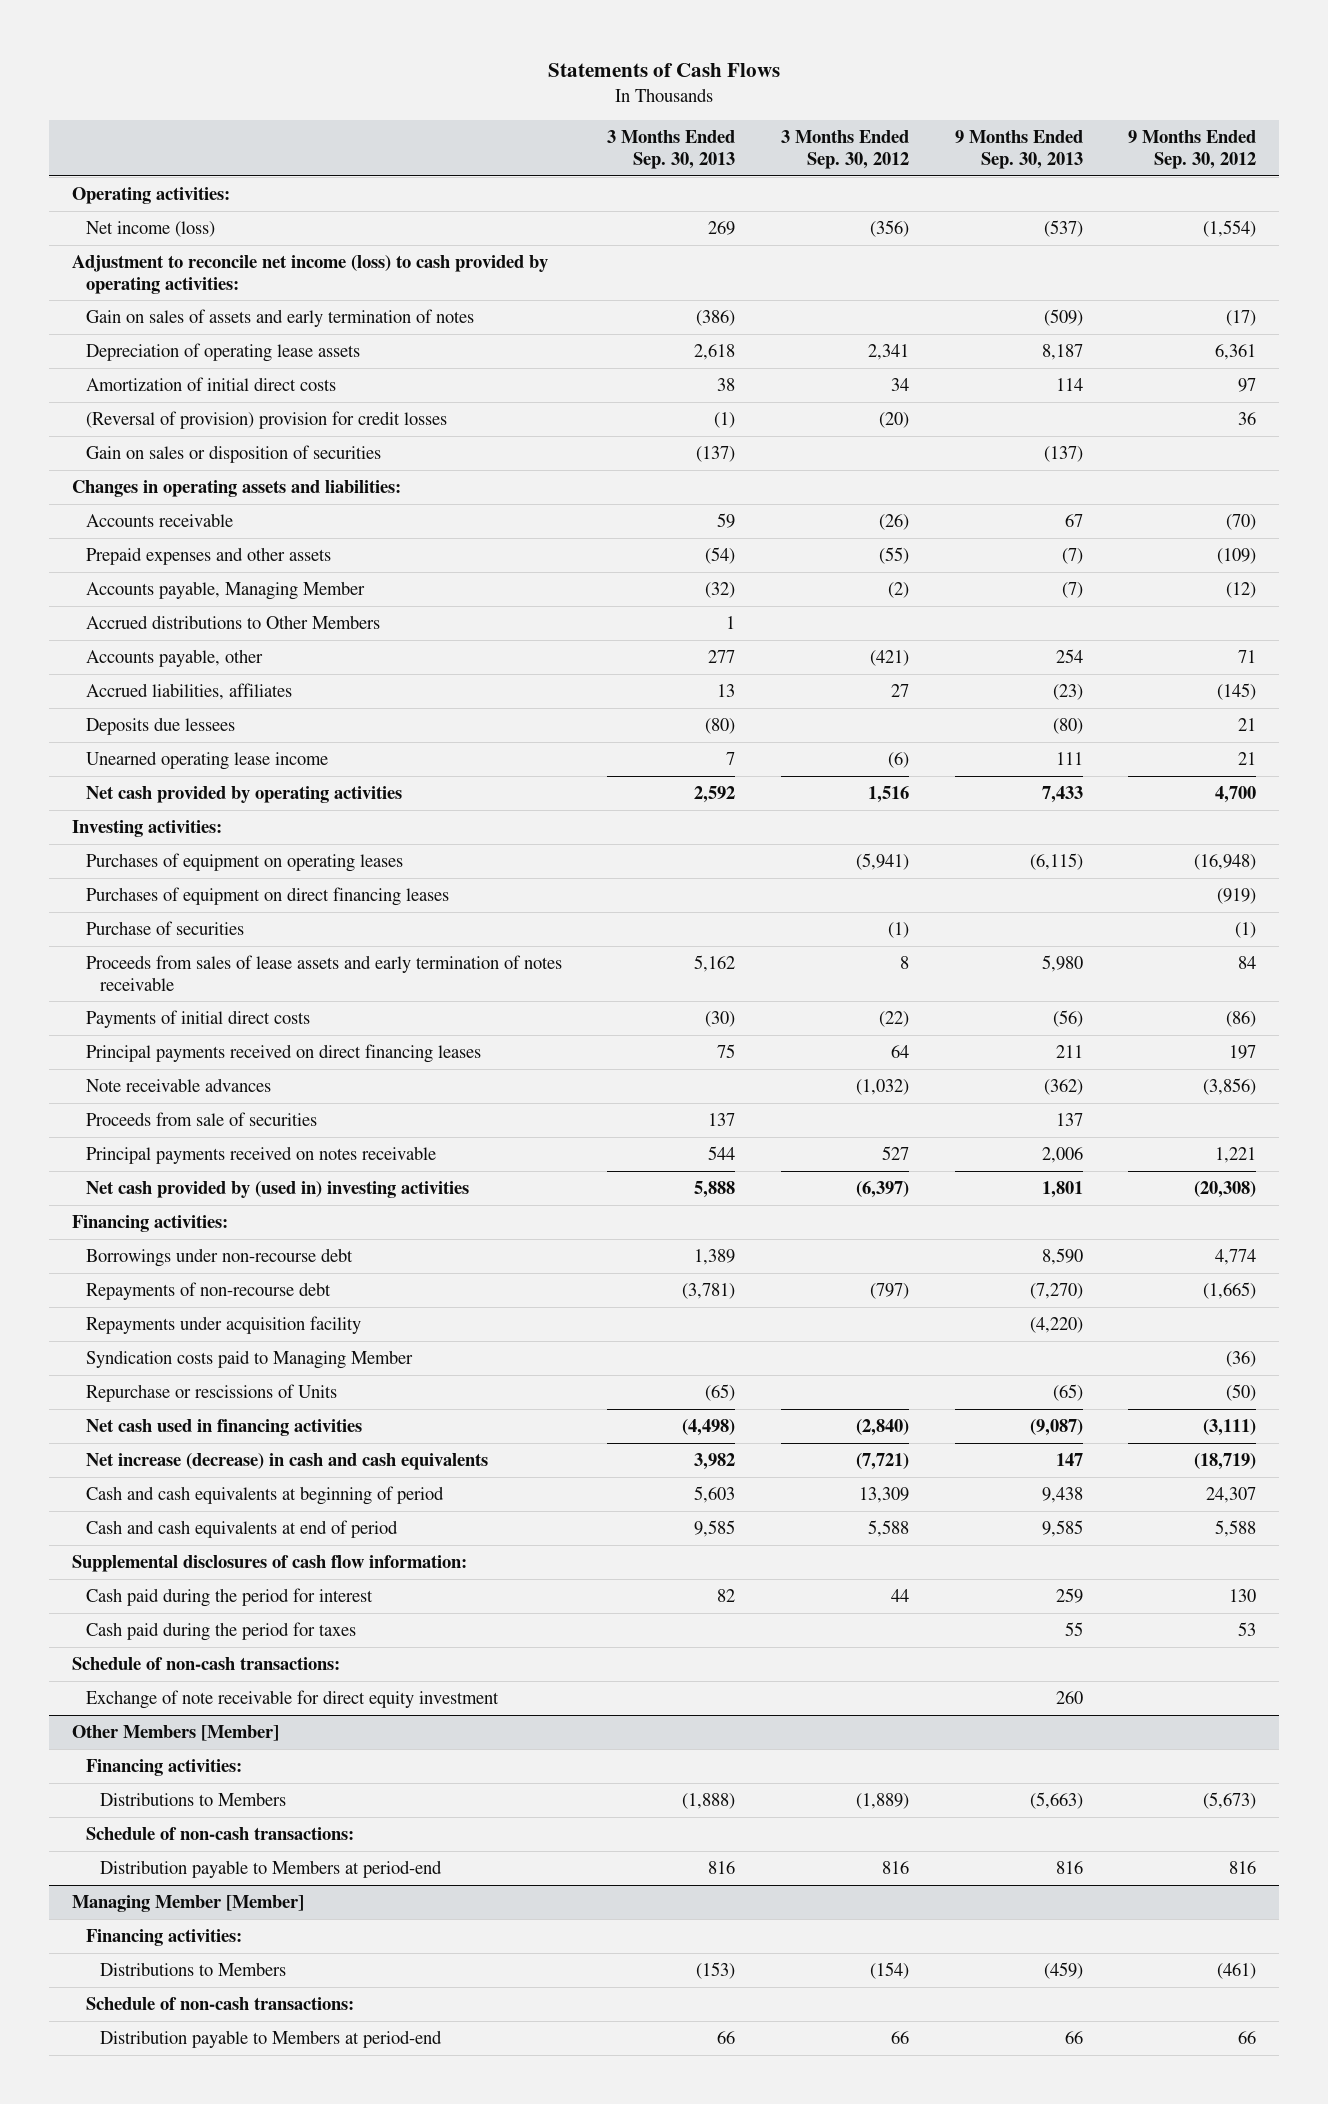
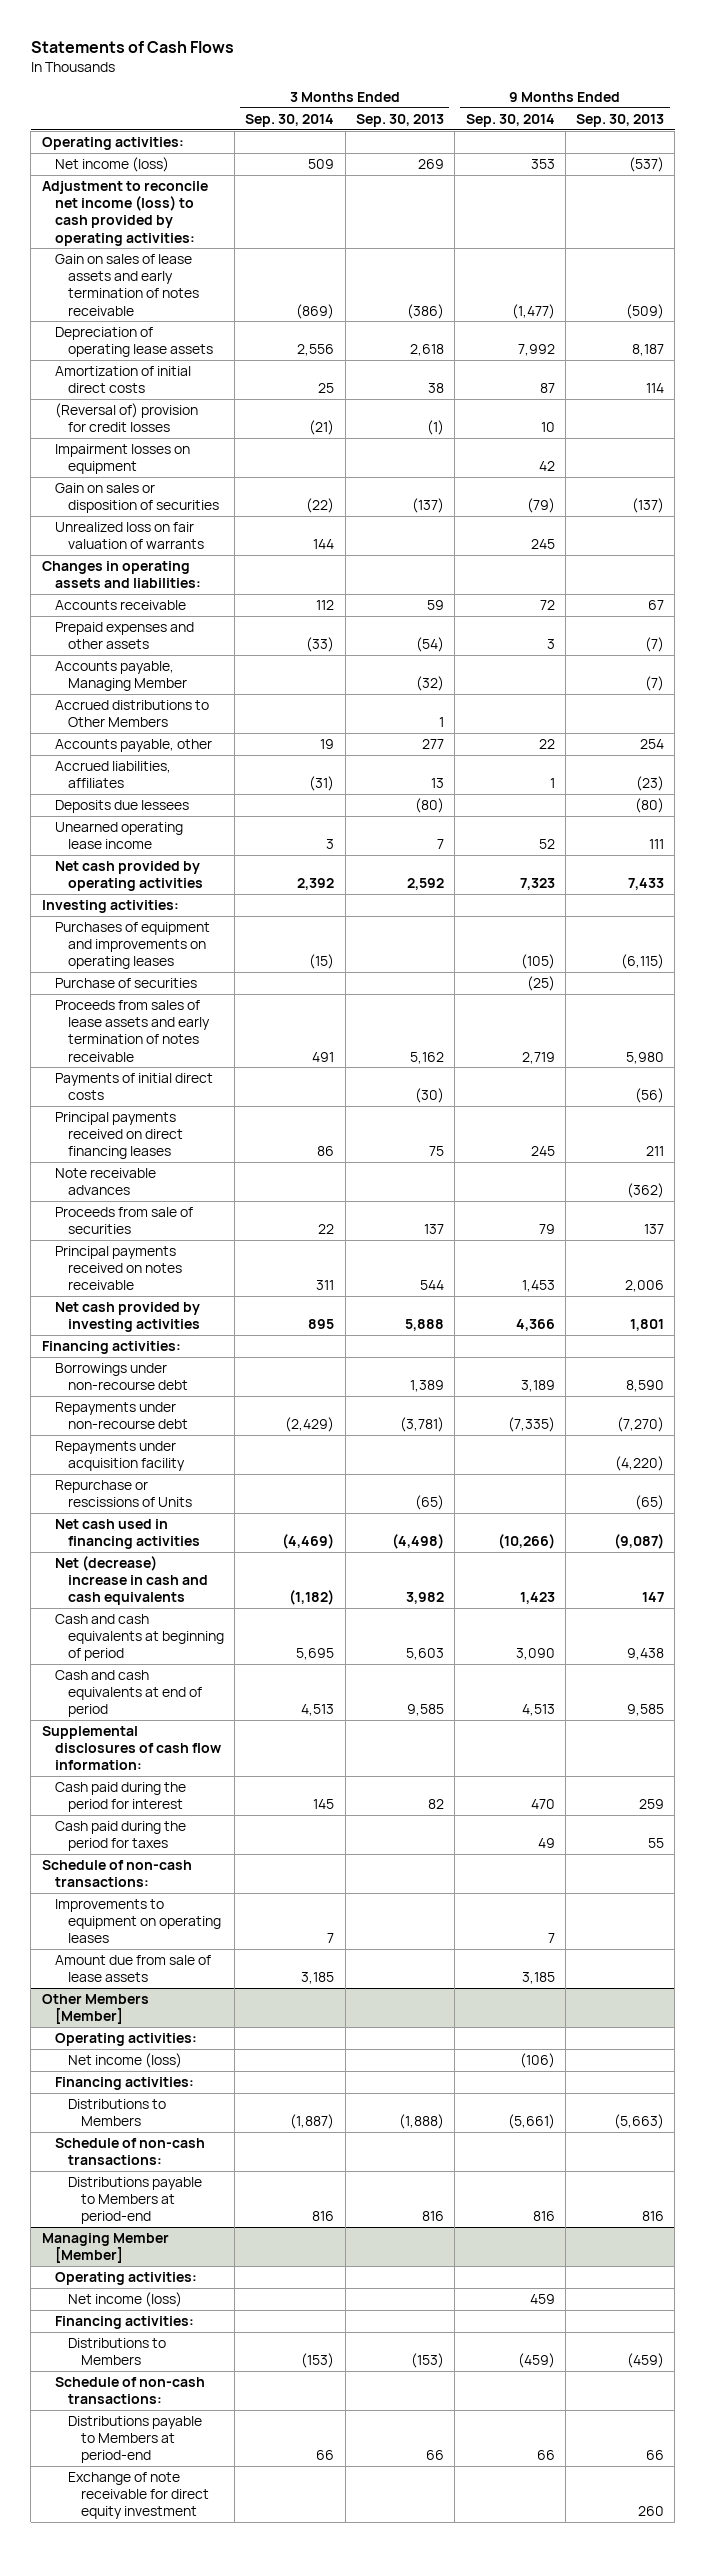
- | 3 Months Ended Sep. 30, 2013 | 3 Months Ended Sep. 30, 2012 | 9 Months Ended Sep. 30, 2013 | 9 Months Ended Sep. 30, 2012
+ | 3 Months Ended Sep. 30, 2014 | 3 Months Ended Sep. 30, 2013 | 9 Months Ended Sep. 30, 2014 | 9 Months Ended Sep. 30, 2013
- Gain on sales of assets and early termination of notes | (386) | | (509) | (17)
+ Gain on sales of lease assets and early termination of notes receivable | (869) | (386) | (1,477) | (509)
- (Reversal of provision) provision for credit losses | (1) | (20) | | 36
+ (Reversal of) provision for credit losses | (21) | (1) | 10 |
+ Impairment losses on equipment | | | 42 |
+ Unrealized loss on fair valuation of warrants | 144 | | 245 |
- Purchases of equipment on operating leases | | (5,941) | (6,115) | (16,948)
- Purchases of equipment on direct financing leases | | | | (919)
+ Purchases of equipment and improvements on operating leases | (15) | | (105) | (6,115)
- Net cash provided by (used in) investing activities | 5,888 | (6,397) | 1,801 | (20,308)
+ Net cash provided by investing activities | 895 | 5,888 | 4,366 | 1,801
- Repayments of non-recourse debt | (3,781) | (797) | (7,270) | (1,665)
+ Repayments under non-recourse debt | (2,429) | (3,781) | (7,335) | (7,270)
- Syndication costs paid to Managing Member | | | | (36)
- Net increase (decrease) in cash and cash equivalents | 3,982 | (7,721) | 147 | (18,719)
+ Net (decrease) increase in cash and cash equivalents | (1,182) | 3,982 | 1,423 | 147
- Exchange of note receivable for direct equity investment | | | 260 |
+ Improvements to equipment on operating leases | 7 | | 7 |
+ Amount due from sale of lease assets | 3,185 | | 3,185 |
@ Other Members [Member]
+ Operating activities:
+ Net income (loss) | | | (106) |
- Distribution payable to Members at period-end | 816 | 816 | 816 | 816
+ Distributions payable to Members at period-end | 816 | 816 | 816 | 816
@ Managing Member [Member]
+ Operating activities:
+ Net income (loss) | | | 459 |
- Distribution payable to Members at period-end | 66 | 66 | 66 | 66
+ Distributions payable to Members at period-end | 66 | 66 | 66 | 66
+ Exchange of note receivable for direct equity investment | | | | 260

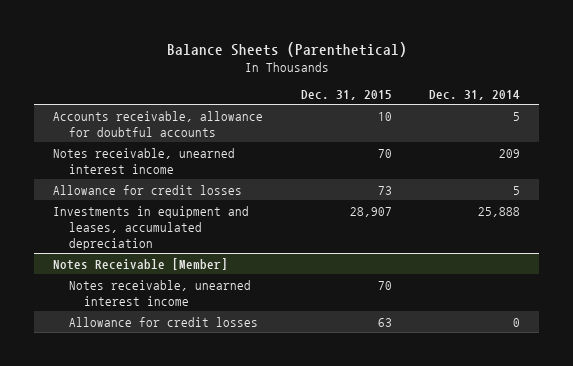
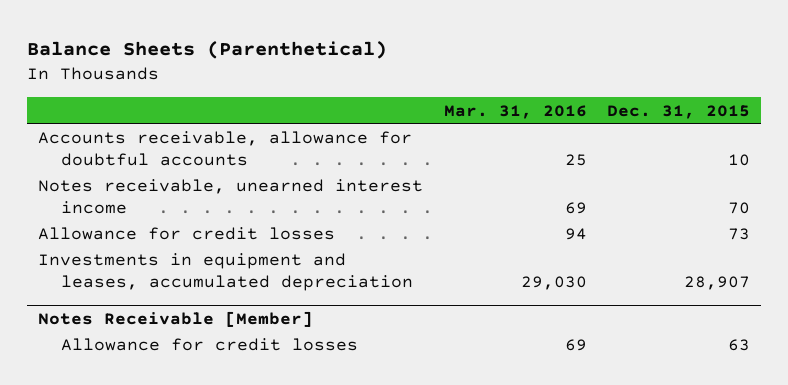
- | Dec. 31, 2015 | Dec. 31, 2014
+ | Mar. 31, 2016 | Dec. 31, 2015
@ Notes Receivable [Member]
- Notes receivable, unearned interest income | 70 |

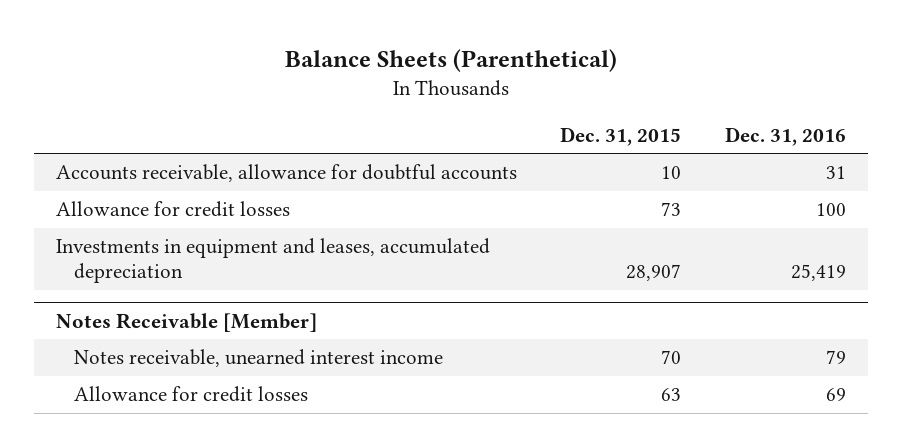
- | Mar. 31, 2016 | Dec. 31, 2015
+ | Dec. 31, 2015 | Dec. 31, 2016
- Notes receivable, unearned interest income | 69 | 70
@ Notes Receivable [Member]
+ Notes receivable, unearned interest income | 70 | 79

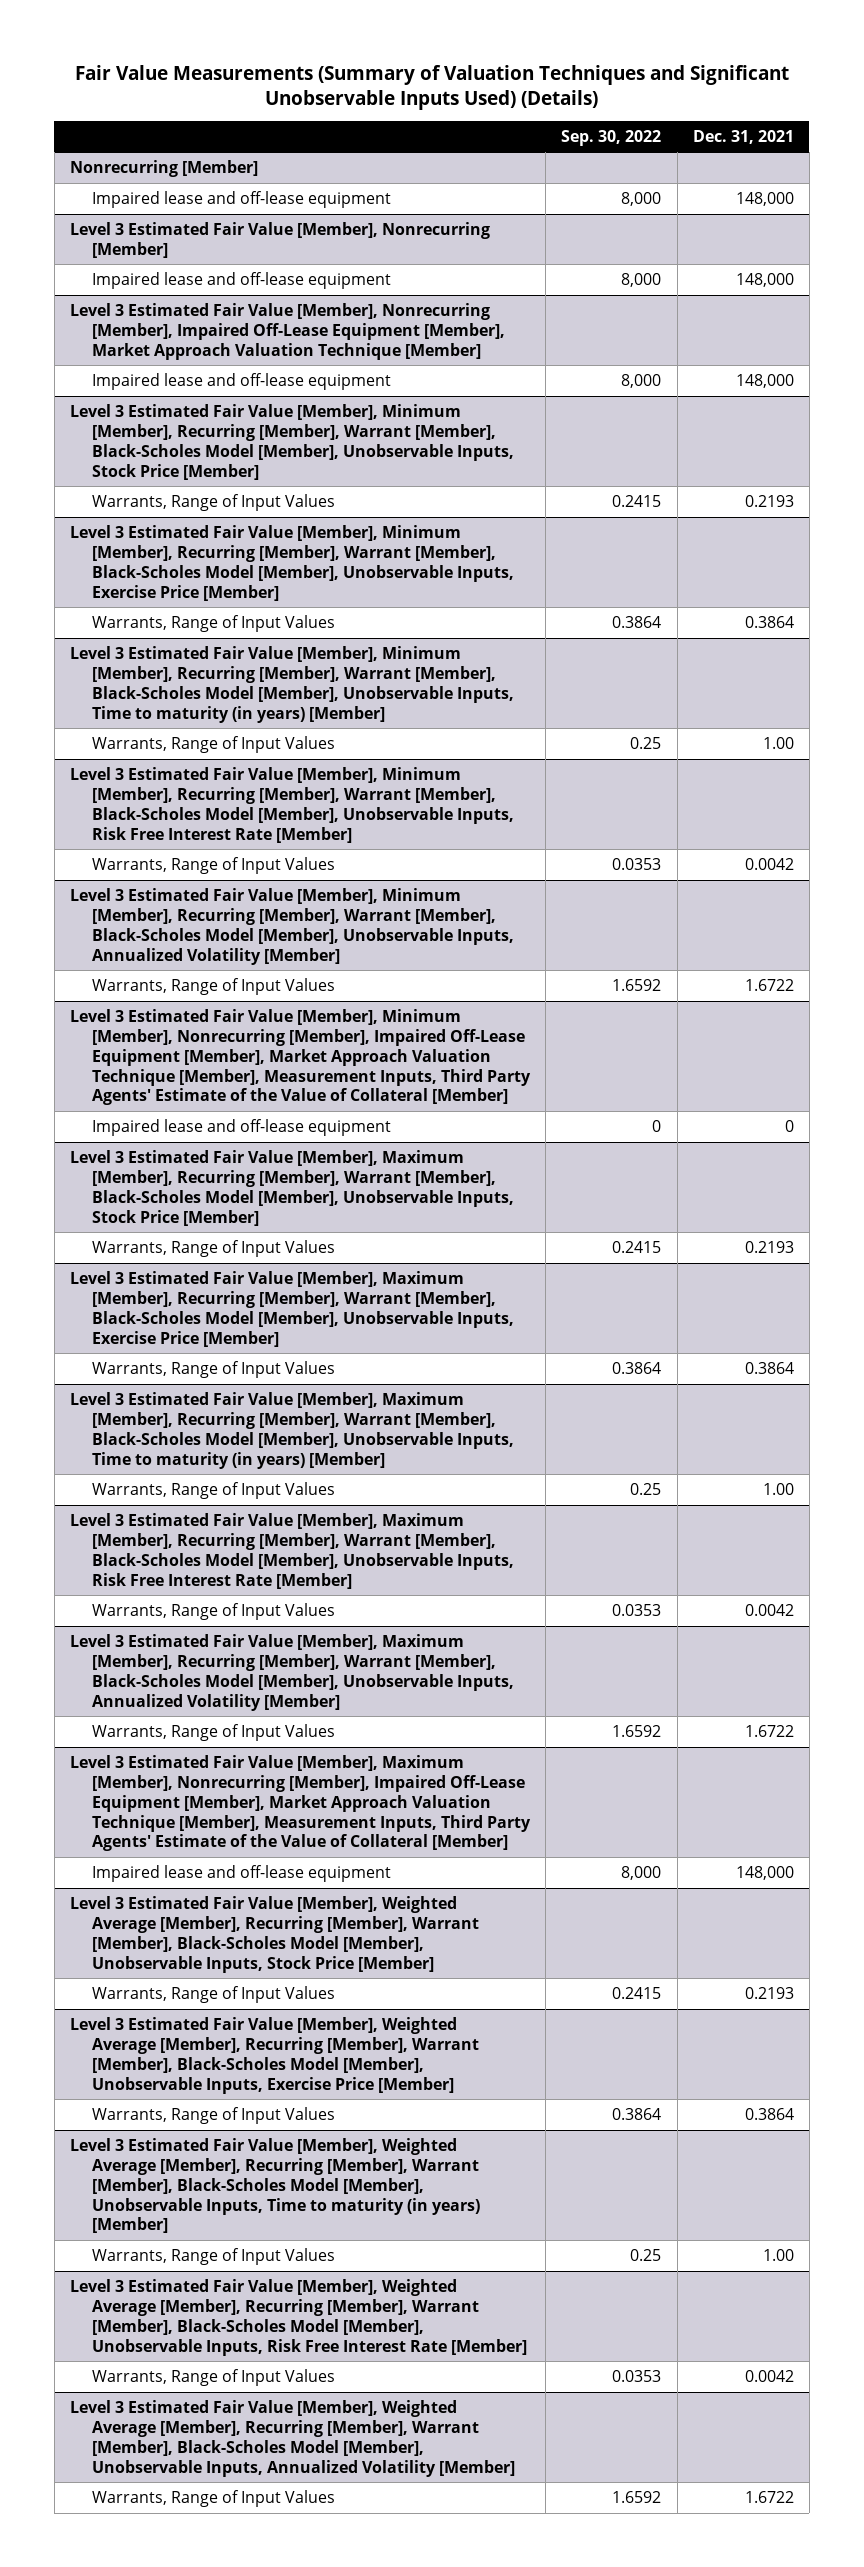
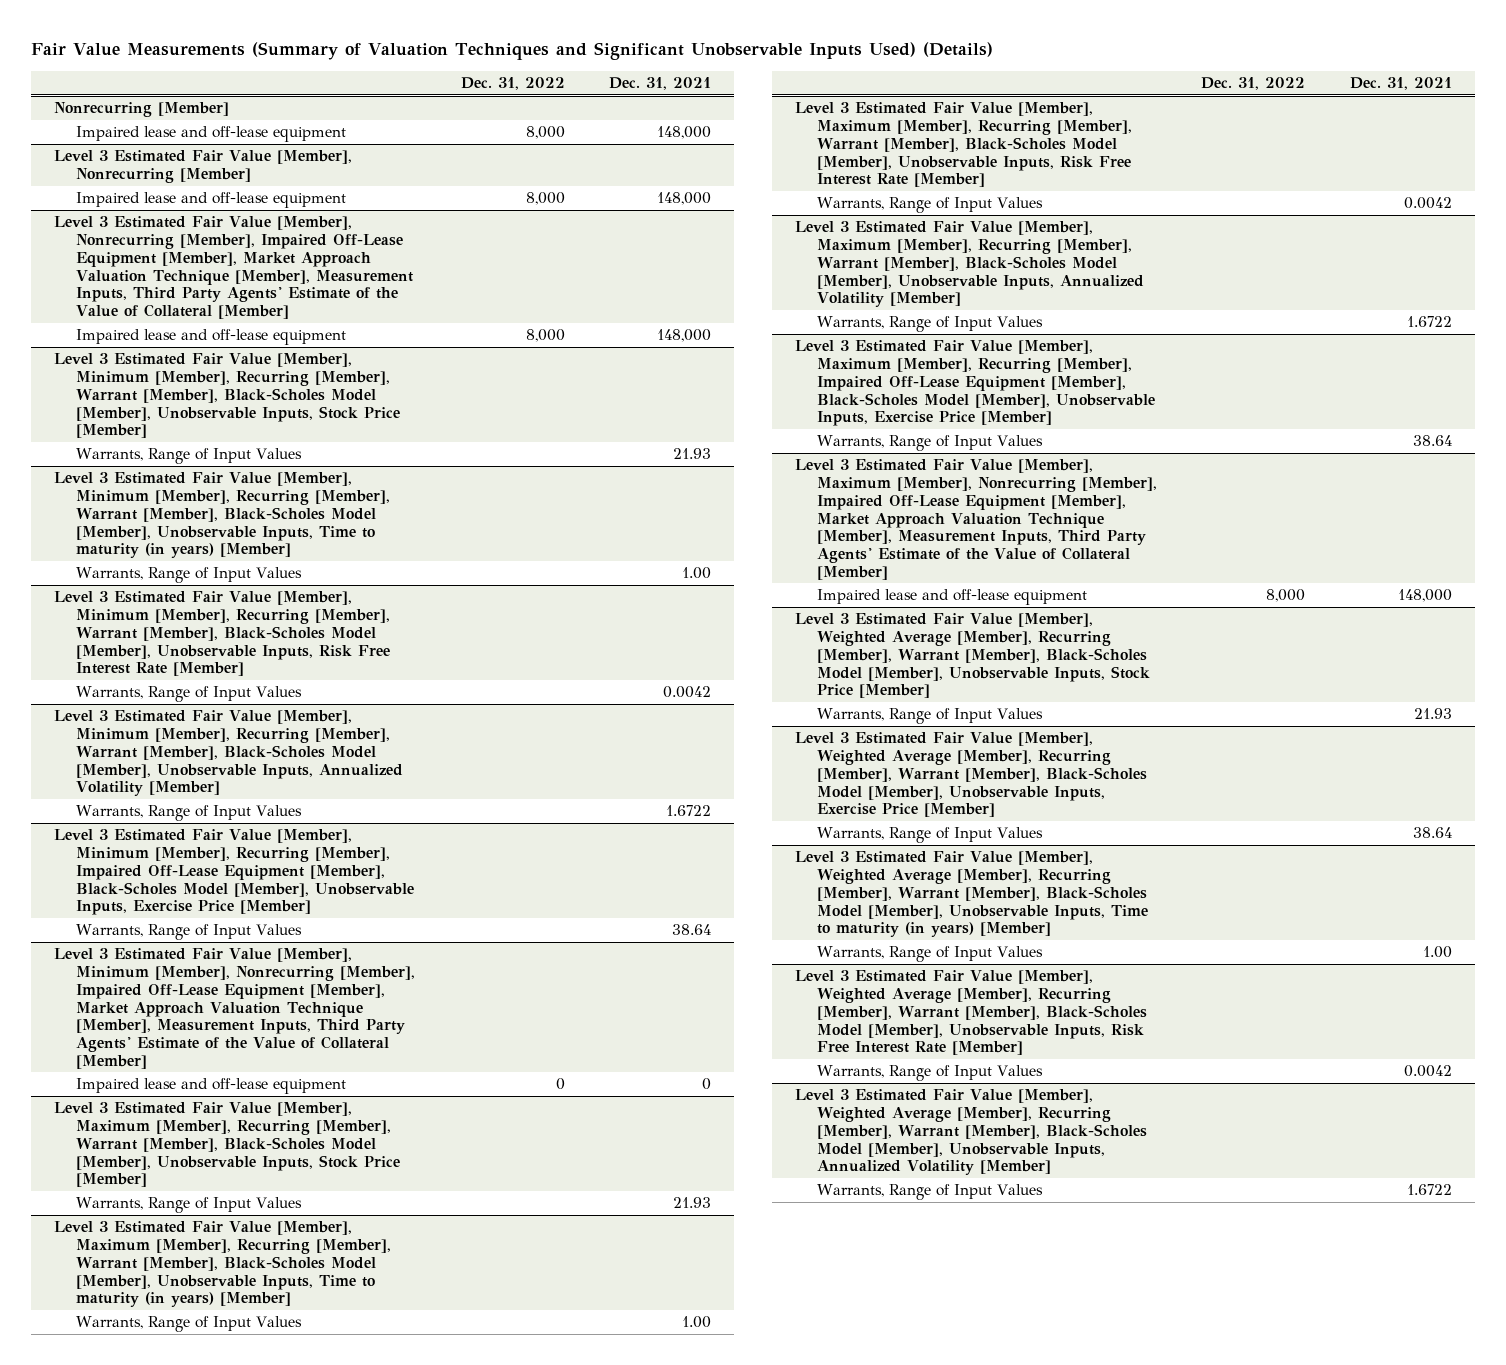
- | Sep. 30, 2022 | Dec. 31, 2021
+ | Dec. 31, 2022 | Dec. 31, 2021
- Level 3 Estimated Fair Value [Member], Nonrecurring [Member], Impaired Off-Lease Equipment [Member], Market Approach Valuation Technique [Member]
+ Level 3 Estimated Fair Value [Member], Nonrecurring [Member], Impaired Off-Lease Equipment [Member], Market Approach Valuation Technique [Member], Measurement Inputs, Third Party Agents' Estimate of the Value of Collateral [Member]
@ Level 3 Estimated Fair Value [Member], Minimum [Member], Recurring [Member], Warrant [Member], Black-Scholes Model [Member], Unobservable Inputs, Stock Price [Member]
- Warrants, Range of Input Values | 0.2415 | 0.2193
- Level 3 Estimated Fair Value [Member], Minimum [Member], Recurring [Member], Warrant [Member], Black-Scholes Model [Member], Unobservable Inputs, Exercise Price [Member]
- Warrants, Range of Input Values | 0.3864 | 0.3864
@ Level 3 Estimated Fair Value [Member], Minimum [Member], Recurring [Member], Warrant [Member], Black-Scholes Model [Member], Unobservable Inputs, Stock Price [Member]
+ Warrants, Range of Input Values | | 21.93
+ Level 3 Estimated Fair Value [Member], Minimum [Member], Recurring [Member], Impaired Off-Lease Equipment [Member], Black-Scholes Model [Member], Unobservable Inputs, Exercise Price [Member]
+ Warrants, Range of Input Values | | 38.64
@ Level 3 Estimated Fair Value [Member], Maximum [Member], Recurring [Member], Warrant [Member], Black-Scholes Model [Member], Unobservable Inputs, Stock Price [Member]
- Warrants, Range of Input Values | 0.2415 | 0.2193
- Level 3 Estimated Fair Value [Member], Maximum [Member], Recurring [Member], Warrant [Member], Black-Scholes Model [Member], Unobservable Inputs, Exercise Price [Member]
- Warrants, Range of Input Values | 0.3864 | 0.3864
@ Level 3 Estimated Fair Value [Member], Maximum [Member], Recurring [Member], Warrant [Member], Black-Scholes Model [Member], Unobservable Inputs, Stock Price [Member]
+ Warrants, Range of Input Values | | 21.93
+ Level 3 Estimated Fair Value [Member], Maximum [Member], Recurring [Member], Impaired Off-Lease Equipment [Member], Black-Scholes Model [Member], Unobservable Inputs, Exercise Price [Member]
+ Warrants, Range of Input Values | | 38.64
@ Level 3 Estimated Fair Value [Member], Weighted Average [Member], Recurring [Member], Warrant [Member], Black-Scholes Model [Member], Unobservable Inputs, Stock Price [Member]
- Warrants, Range of Input Values | 0.2415 | 0.2193
+ Warrants, Range of Input Values | | 21.93
@ Level 3 Estimated Fair Value [Member], Weighted Average [Member], Recurring [Member], Warrant [Member], Black-Scholes Model [Member], Unobservable Inputs, Exercise Price [Member]
- Warrants, Range of Input Values | 0.3864 | 0.3864
+ Warrants, Range of Input Values | | 38.64

